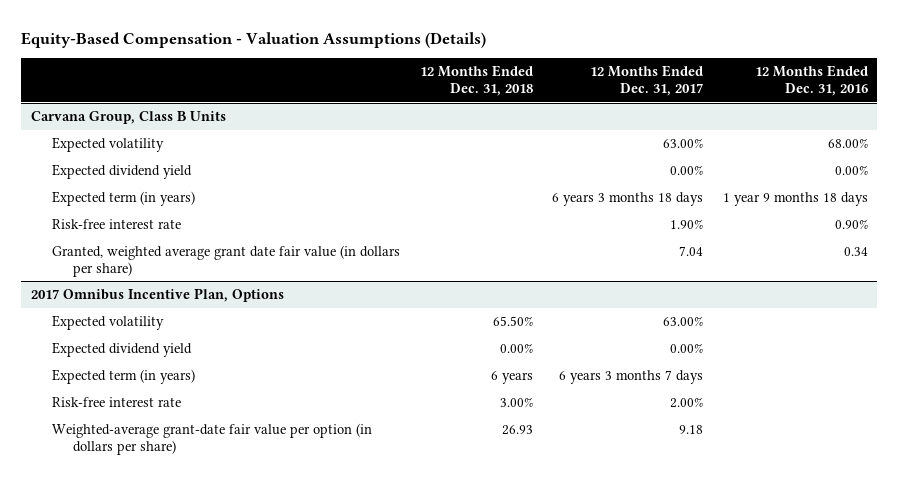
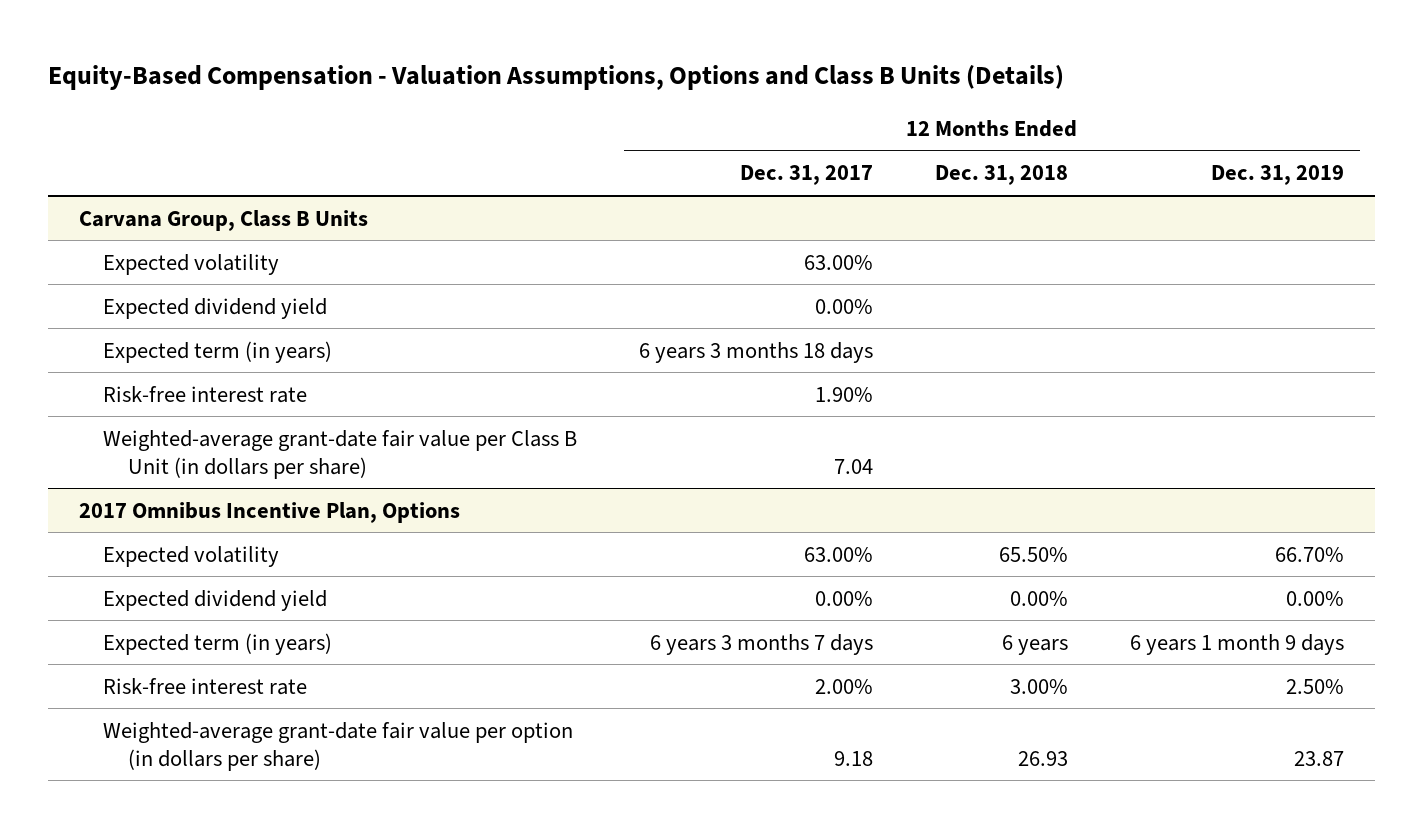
- Equity-Based Compensation - Valuation Assumptions (Details)
+ Equity-Based Compensation - Valuation Assumptions, Options and Class B Units (Details)
- | 12 Months Ended Dec. 31, 2018 | 12 Months Ended Dec. 31, 2017 | 12 Months Ended Dec. 31, 2016
+ | 12 Months Ended Dec. 31, 2017 | 12 Months Ended Dec. 31, 2018 | 12 Months Ended Dec. 31, 2019
@ Carvana Group, Class B Units
- Granted, weighted average grant date fair value (in dollars per share) | | 7.04 | 0.34
+ Weighted-average grant-date fair value per Class B Unit (in dollars per share) | 7.04 | |

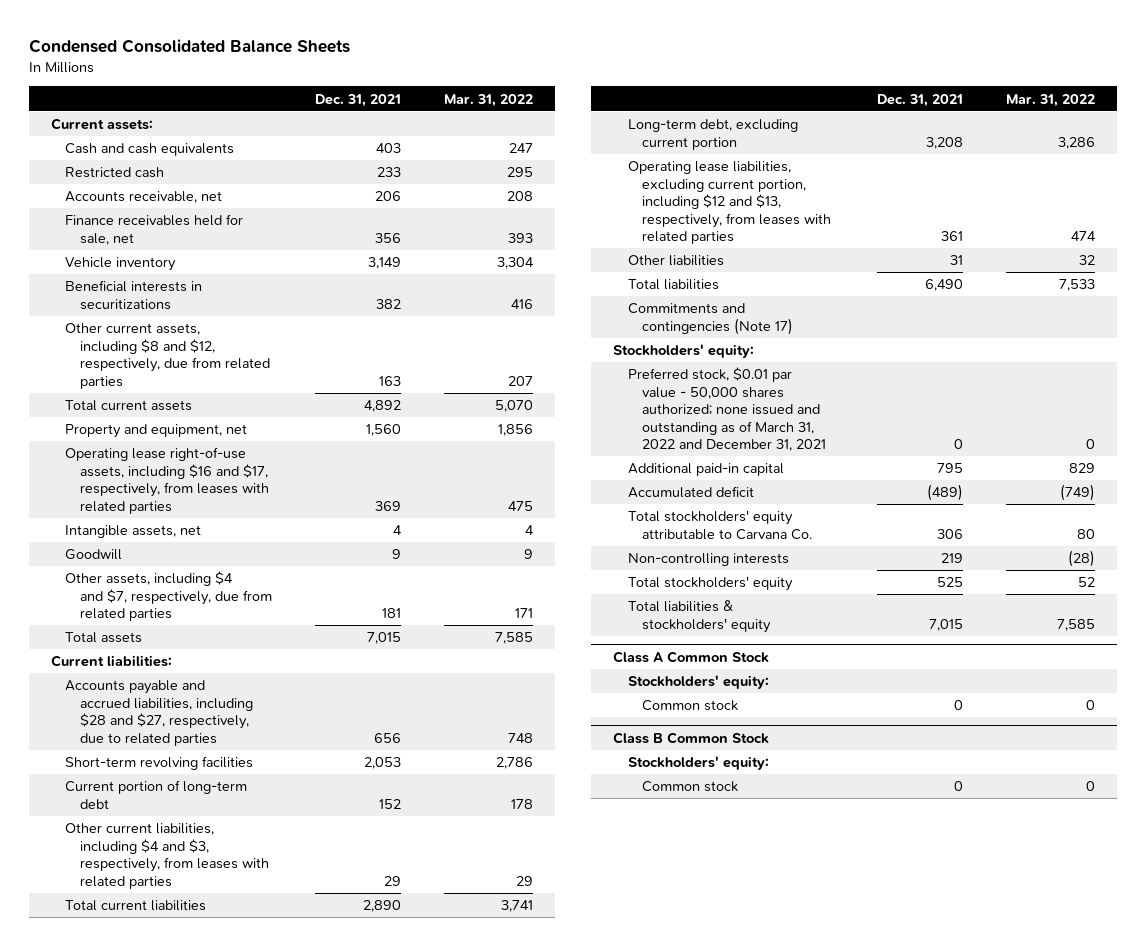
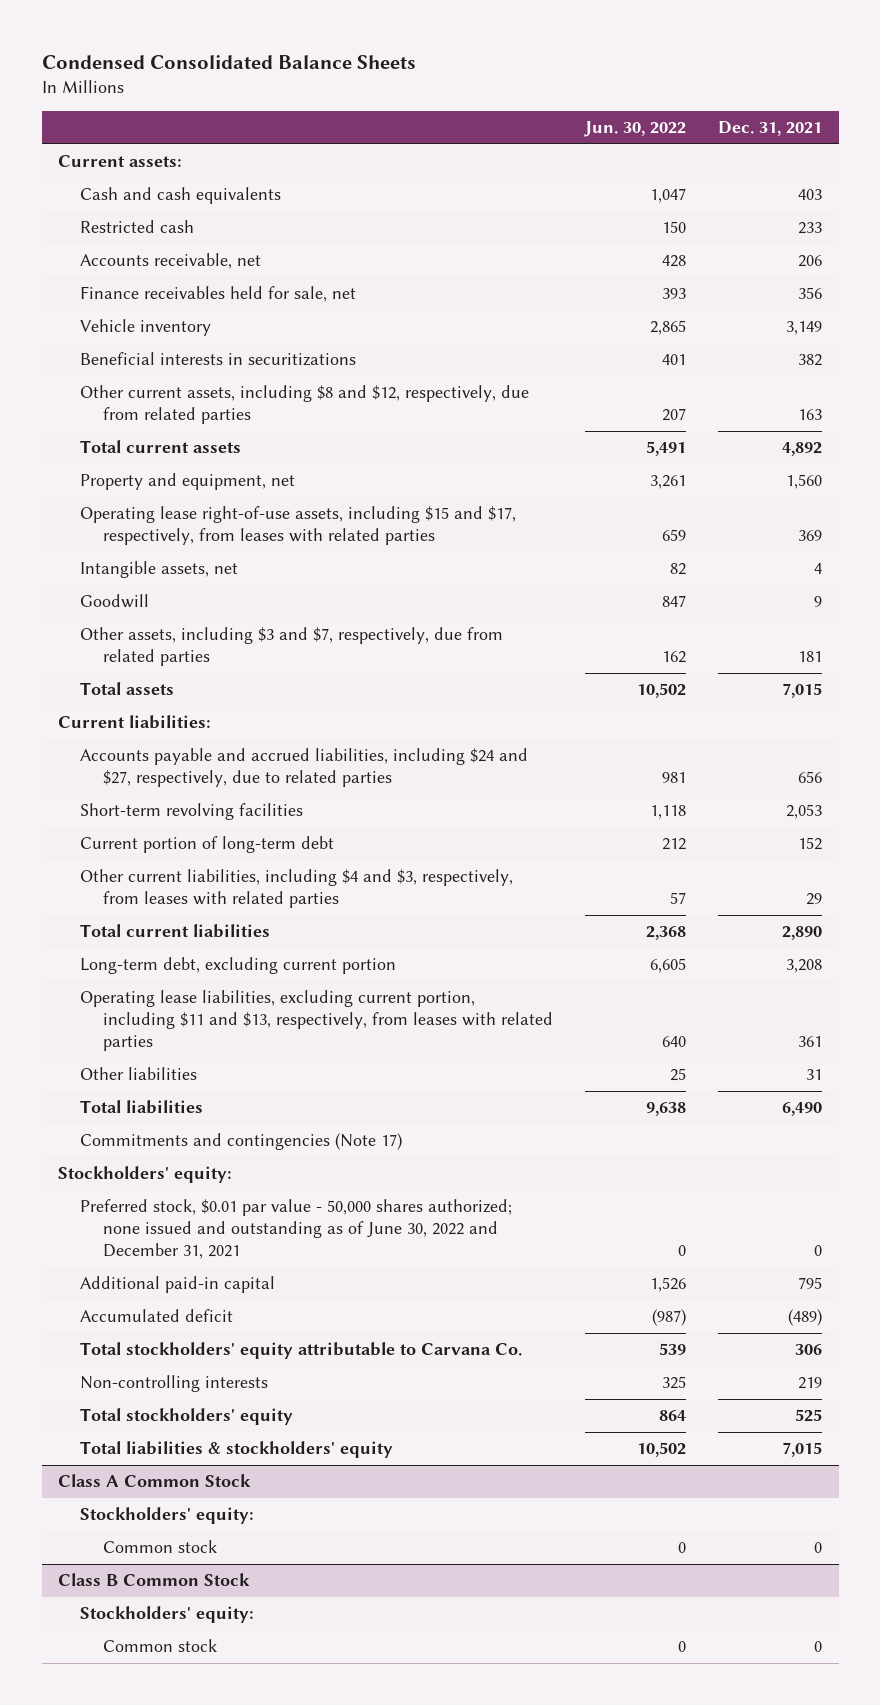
- | Dec. 31, 2021 | Mar. 31, 2022
+ | Jun. 30, 2022 | Dec. 31, 2021
- Operating lease right-of-use assets, including $16 and $17, respectively, from leases with related parties | 369 | 475
+ Operating lease right-of-use assets, including $15 and $17, respectively, from leases with related parties | 659 | 369
- Other assets, including $4 and $7, respectively, due from related parties | 181 | 171
+ Other assets, including $3 and $7, respectively, due from related parties | 162 | 181
- Accounts payable and accrued liabilities, including $28 and $27, respectively, due to related parties | 656 | 748
+ Accounts payable and accrued liabilities, including $24 and $27, respectively, due to related parties | 981 | 656
- Operating lease liabilities, excluding current portion, including $12 and $13, respectively, from leases with related parties | 361 | 474
+ Operating lease liabilities, excluding current portion, including $11 and $13, respectively, from leases with related parties | 640 | 361
- Preferred stock, $0.01 par value - 50,000 shares authorized; none issued and outstanding as of March 31, 2022 and December 31, 2021 | 0 | 0
+ Preferred stock, $0.01 par value - 50,000 shares authorized; none issued and outstanding as of June 30, 2022 and December 31, 2021 | 0 | 0

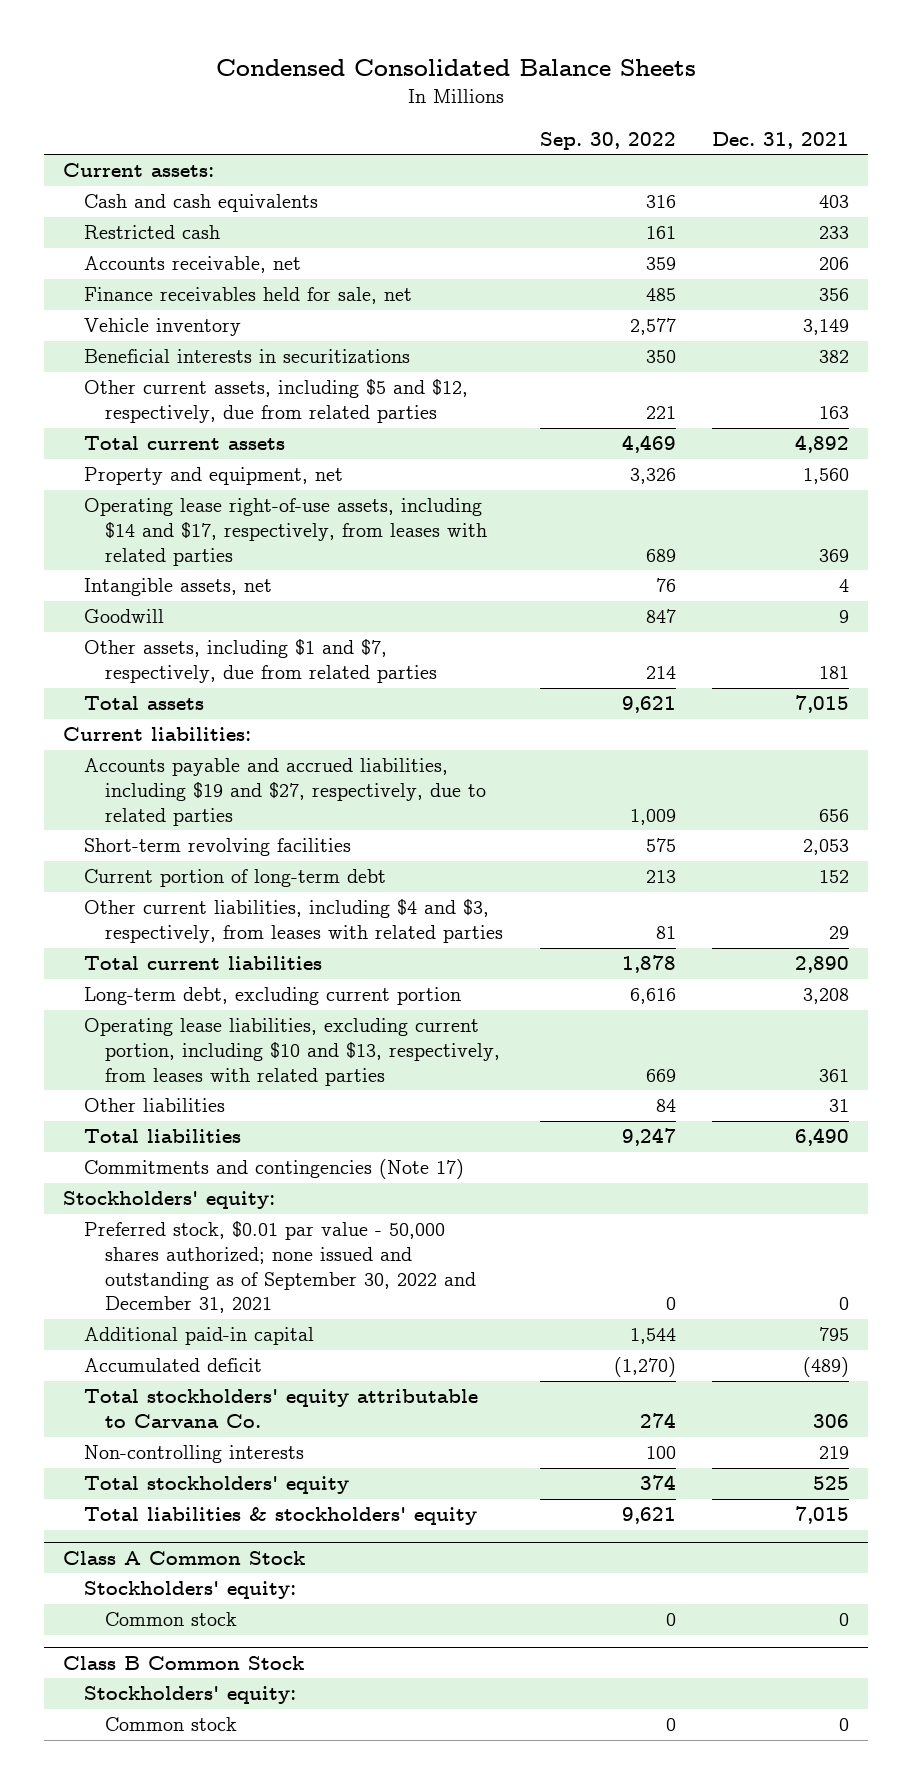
- | Jun. 30, 2022 | Dec. 31, 2021
+ | Sep. 30, 2022 | Dec. 31, 2021
- Other current assets, including $8 and $12, respectively, due from related parties | 207 | 163
+ Other current assets, including $5 and $12, respectively, due from related parties | 221 | 163
- Operating lease right-of-use assets, including $15 and $17, respectively, from leases with related parties | 659 | 369
+ Operating lease right-of-use assets, including $14 and $17, respectively, from leases with related parties | 689 | 369
- Other assets, including $3 and $7, respectively, due from related parties | 162 | 181
+ Other assets, including $1 and $7, respectively, due from related parties | 214 | 181
- Accounts payable and accrued liabilities, including $24 and $27, respectively, due to related parties | 981 | 656
+ Accounts payable and accrued liabilities, including $19 and $27, respectively, due to related parties | 1,009 | 656
- Operating lease liabilities, excluding current portion, including $11 and $13, respectively, from leases with related parties | 640 | 361
+ Operating lease liabilities, excluding current portion, including $10 and $13, respectively, from leases with related parties | 669 | 361
- Preferred stock, $0.01 par value - 50,000 shares authorized; none issued and outstanding as of June 30, 2022 and December 31, 2021 | 0 | 0
+ Preferred stock, $0.01 par value - 50,000 shares authorized; none issued and outstanding as of September 30, 2022 and December 31, 2021 | 0 | 0

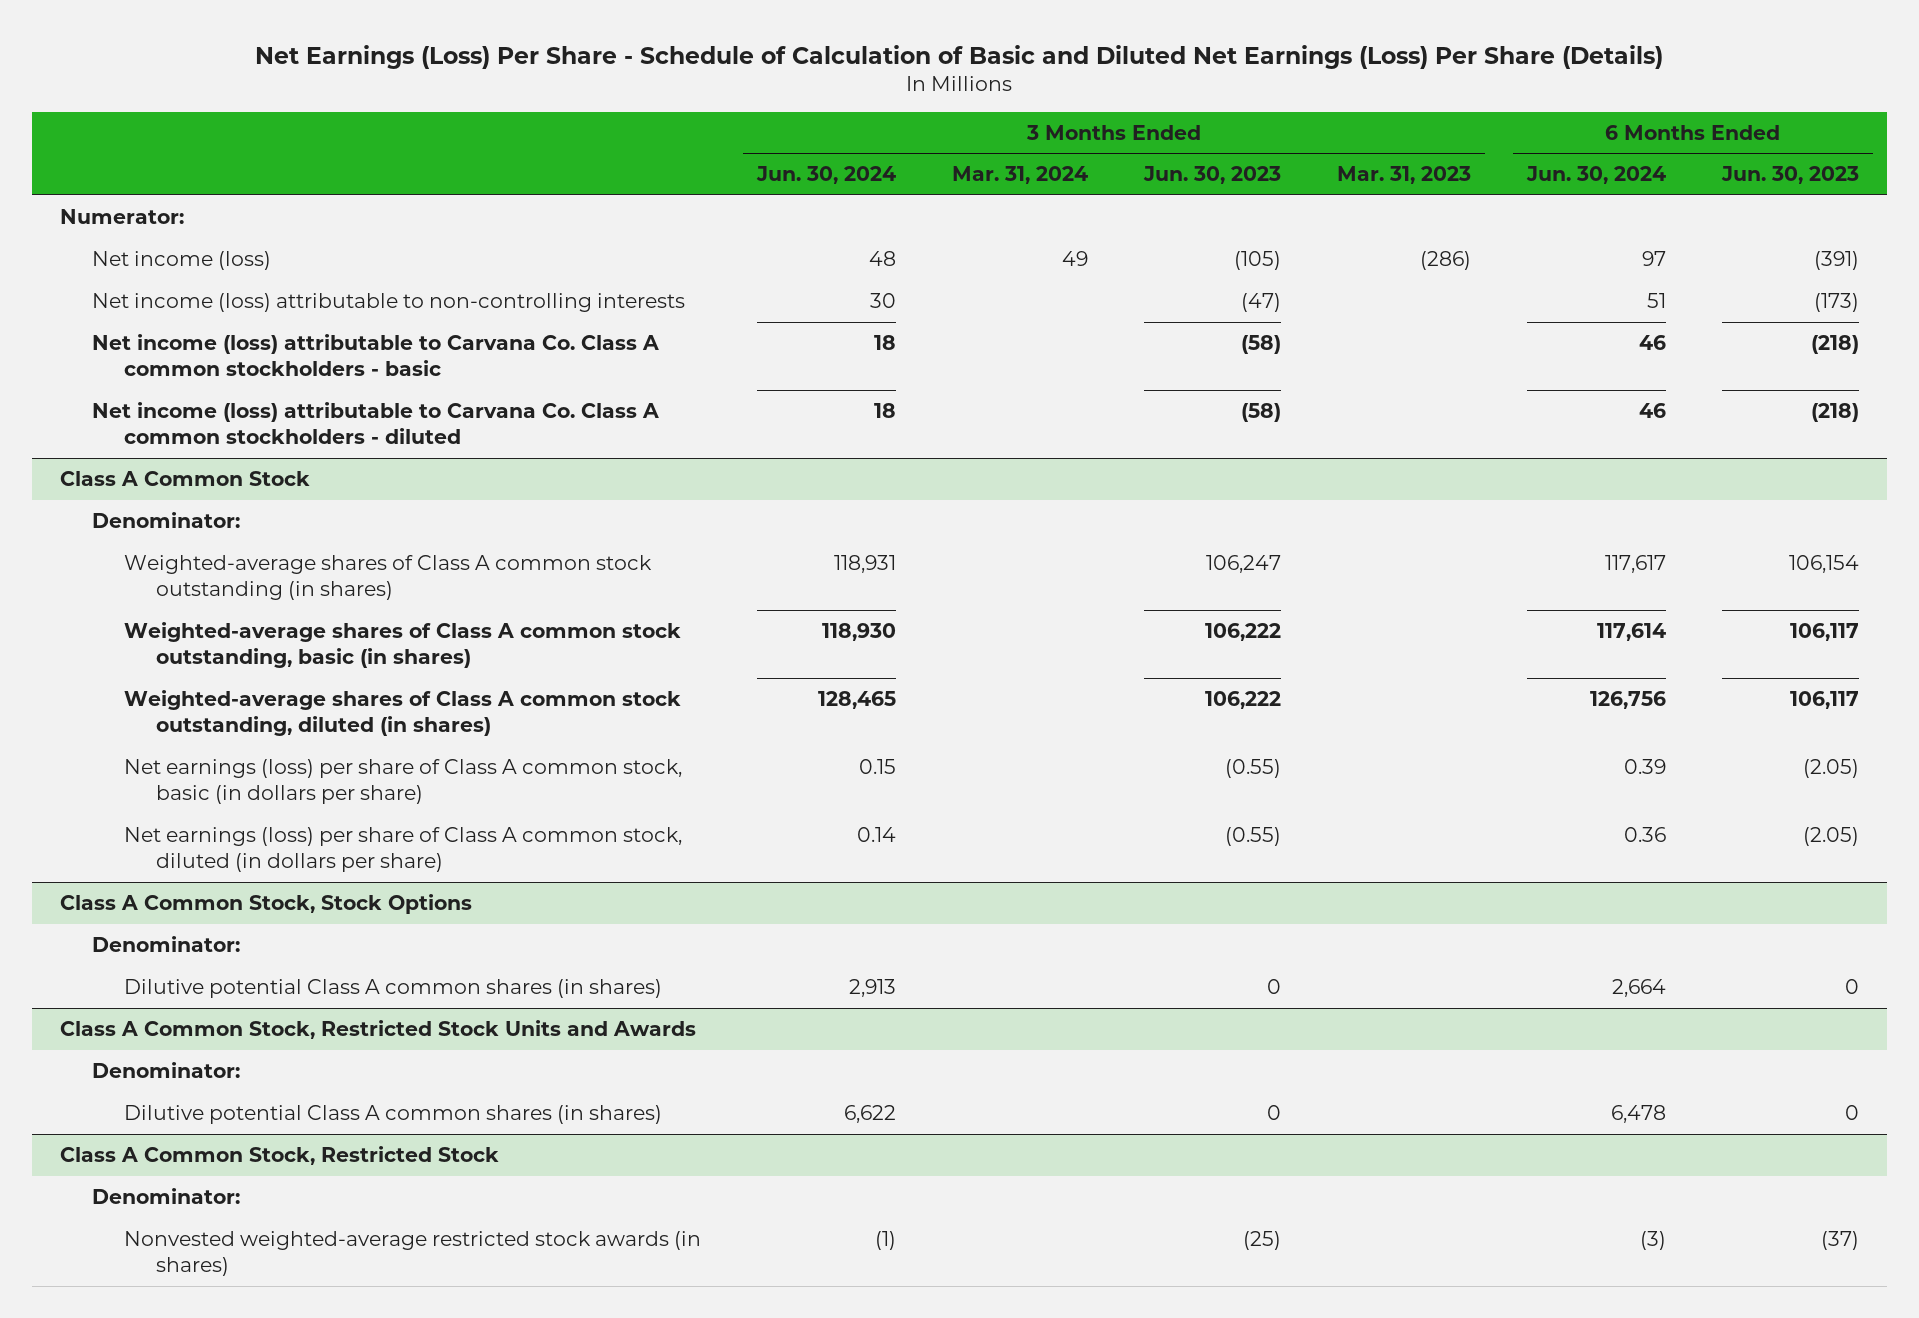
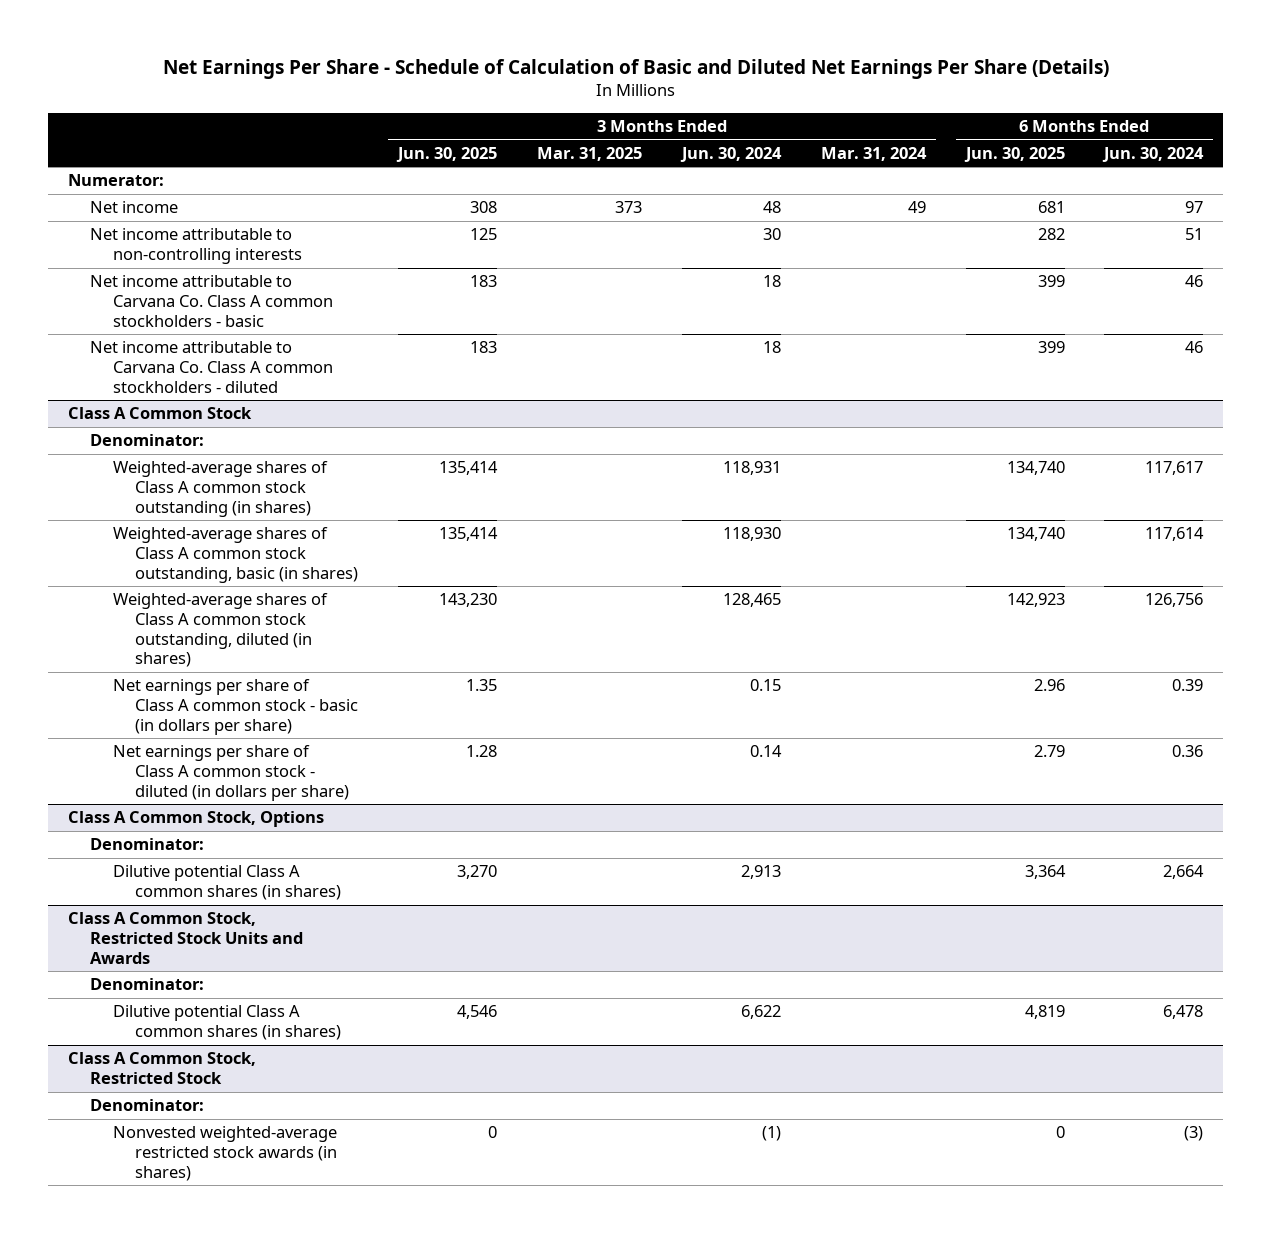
- Net Earnings (Loss) Per Share - Schedule of Calculation of Basic and Diluted Net Earnings (Loss) Per Share (Details)
+ Net Earnings Per Share - Schedule of Calculation of Basic and Diluted Net Earnings Per Share (Details)
- | 3 Months Ended Jun. 30, 2024 | 3 Months Ended Mar. 31, 2024 | 3 Months Ended Jun. 30, 2023 | 3 Months Ended Mar. 31, 2023 | 6 Months Ended Jun. 30, 2024 | 6 Months Ended Jun. 30, 2023
+ | 3 Months Ended Jun. 30, 2025 | 3 Months Ended Mar. 31, 2025 | 3 Months Ended Jun. 30, 2024 | 3 Months Ended Mar. 31, 2024 | 6 Months Ended Jun. 30, 2025 | 6 Months Ended Jun. 30, 2024
- Net income (loss) | 48 | 49 | (105) | (286) | 97 | (391)
- Net income (loss) attributable to non-controlling interests | 30 | | (47) | | 51 | (173)
- Net income (loss) attributable to Carvana Co. Class A common stockholders - basic | 18 | | (58) | | 46 | (218)
- Net income (loss) attributable to Carvana Co. Class A common stockholders - diluted | 18 | | (58) | | 46 | (218)
+ Net income | 308 | 373 | 48 | 49 | 681 | 97
+ Net income attributable to non-controlling interests | 125 | | 30 | | 282 | 51
+ Net income attributable to Carvana Co. Class A common stockholders - basic | 183 | | 18 | | 399 | 46
+ Net income attributable to Carvana Co. Class A common stockholders - diluted | 183 | | 18 | | 399 | 46
@ Class A Common Stock
- Net earnings (loss) per share of Class A common stock, basic (in dollars per share) | 0.15 | | (0.55) | | 0.39 | (2.05)
- Net earnings (loss) per share of Class A common stock, diluted (in dollars per share) | 0.14 | | (0.55) | | 0.36 | (2.05)
- Class A Common Stock, Stock Options
@ Class A Common Stock
+ Net earnings per share of Class A common stock - basic (in dollars per share) | 1.35 | | 0.15 | | 2.96 | 0.39
+ Net earnings per share of Class A common stock - diluted (in dollars per share) | 1.28 | | 0.14 | | 2.79 | 0.36
+ Class A Common Stock, Options

